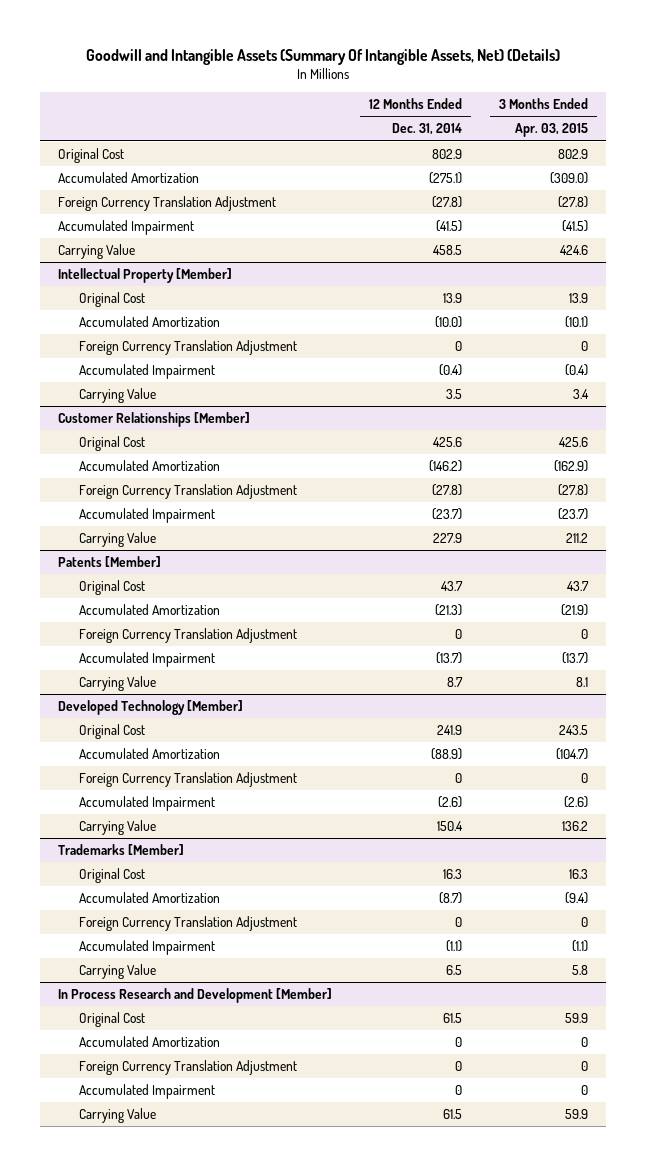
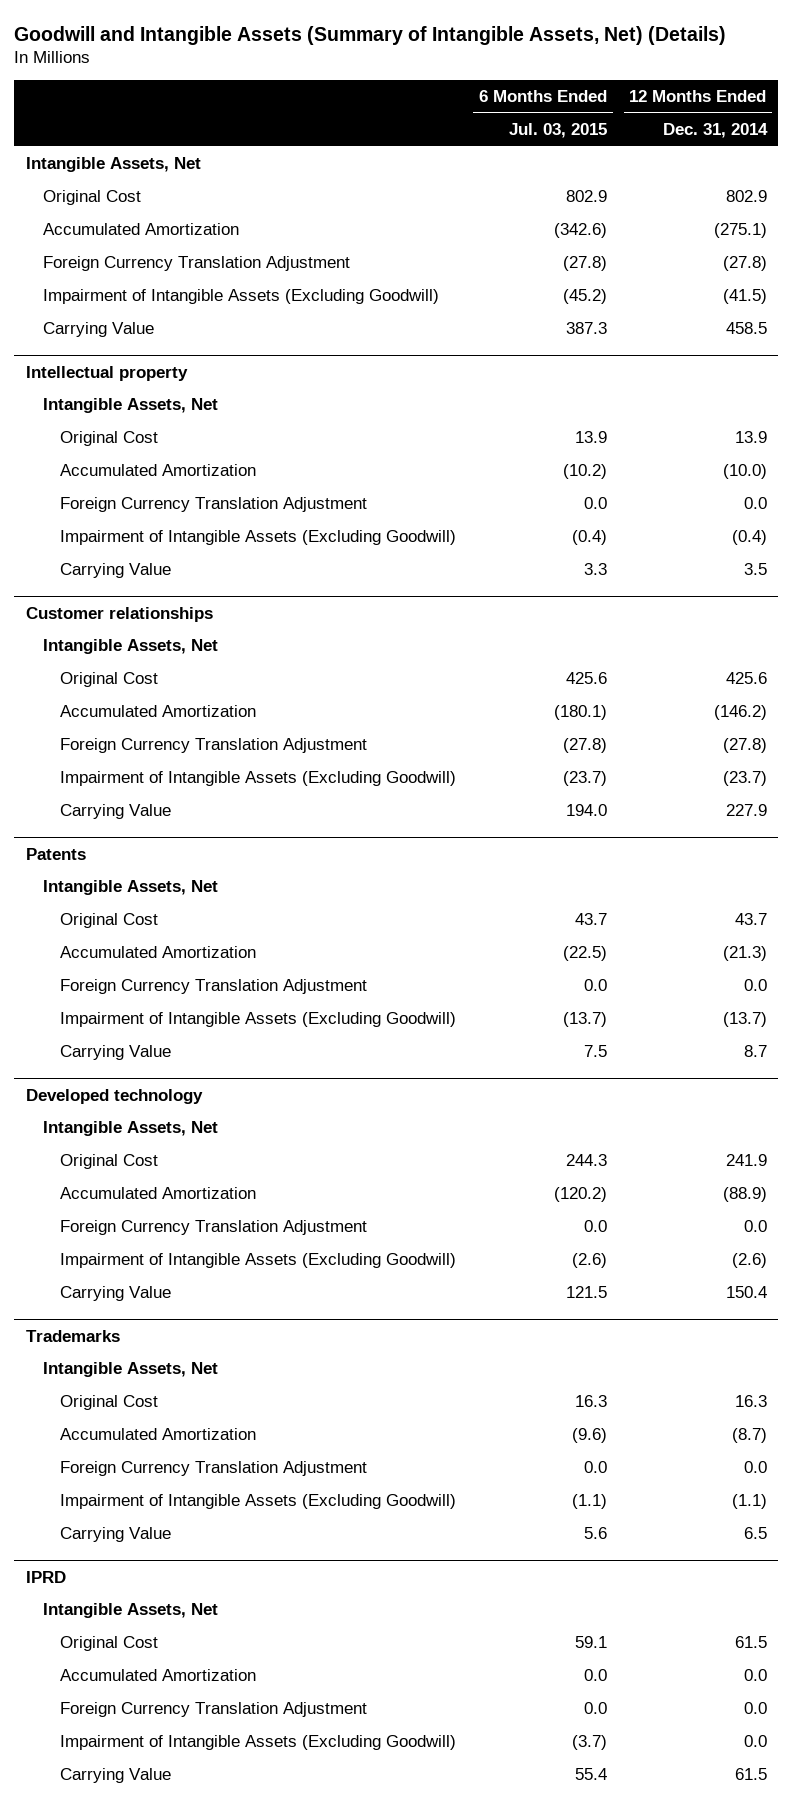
- Goodwill and Intangible Assets (Summary Of Intangible Assets, Net) (Details)
+ Goodwill and Intangible Assets (Summary of Intangible Assets, Net) (Details)
- | 12 Months Ended Dec. 31, 2014 | 3 Months Ended Apr. 03, 2015
+ | 6 Months Ended Jul. 03, 2015 | 12 Months Ended Dec. 31, 2014
+ Intangible Assets, Net
- Accumulated Impairment | (41.5) | (41.5)
+ Impairment of Intangible Assets (Excluding Goodwill) | (45.2) | (41.5)
- Intellectual Property [Member]
+ Intellectual property
+ Intangible Assets, Net
- Foreign Currency Translation Adjustment | 0 | 0
- Accumulated Impairment | (0.4) | (0.4)
+ Foreign Currency Translation Adjustment | 0.0 | 0.0
+ Impairment of Intangible Assets (Excluding Goodwill) | (0.4) | (0.4)
- Customer Relationships [Member]
+ Customer relationships
+ Intangible Assets, Net
- Accumulated Impairment | (23.7) | (23.7)
+ Impairment of Intangible Assets (Excluding Goodwill) | (23.7) | (23.7)
- Patents [Member]
+ Patents
+ Intangible Assets, Net
- Foreign Currency Translation Adjustment | 0 | 0
- Accumulated Impairment | (13.7) | (13.7)
+ Foreign Currency Translation Adjustment | 0.0 | 0.0
+ Impairment of Intangible Assets (Excluding Goodwill) | (13.7) | (13.7)
- Developed Technology [Member]
+ Developed technology
+ Intangible Assets, Net
- Foreign Currency Translation Adjustment | 0 | 0
- Accumulated Impairment | (2.6) | (2.6)
+ Foreign Currency Translation Adjustment | 0.0 | 0.0
+ Impairment of Intangible Assets (Excluding Goodwill) | (2.6) | (2.6)
- Trademarks [Member]
+ Trademarks
+ Intangible Assets, Net
- Foreign Currency Translation Adjustment | 0 | 0
- Accumulated Impairment | (1.1) | (1.1)
+ Foreign Currency Translation Adjustment | 0.0 | 0.0
+ Impairment of Intangible Assets (Excluding Goodwill) | (1.1) | (1.1)
- In Process Research and Development [Member]
+ IPRD
+ Intangible Assets, Net
- Accumulated Amortization | 0 | 0
- Foreign Currency Translation Adjustment | 0 | 0
- Accumulated Impairment | 0 | 0
+ Accumulated Amortization | 0.0 | 0.0
+ Foreign Currency Translation Adjustment | 0.0 | 0.0
+ Impairment of Intangible Assets (Excluding Goodwill) | (3.7) | 0.0

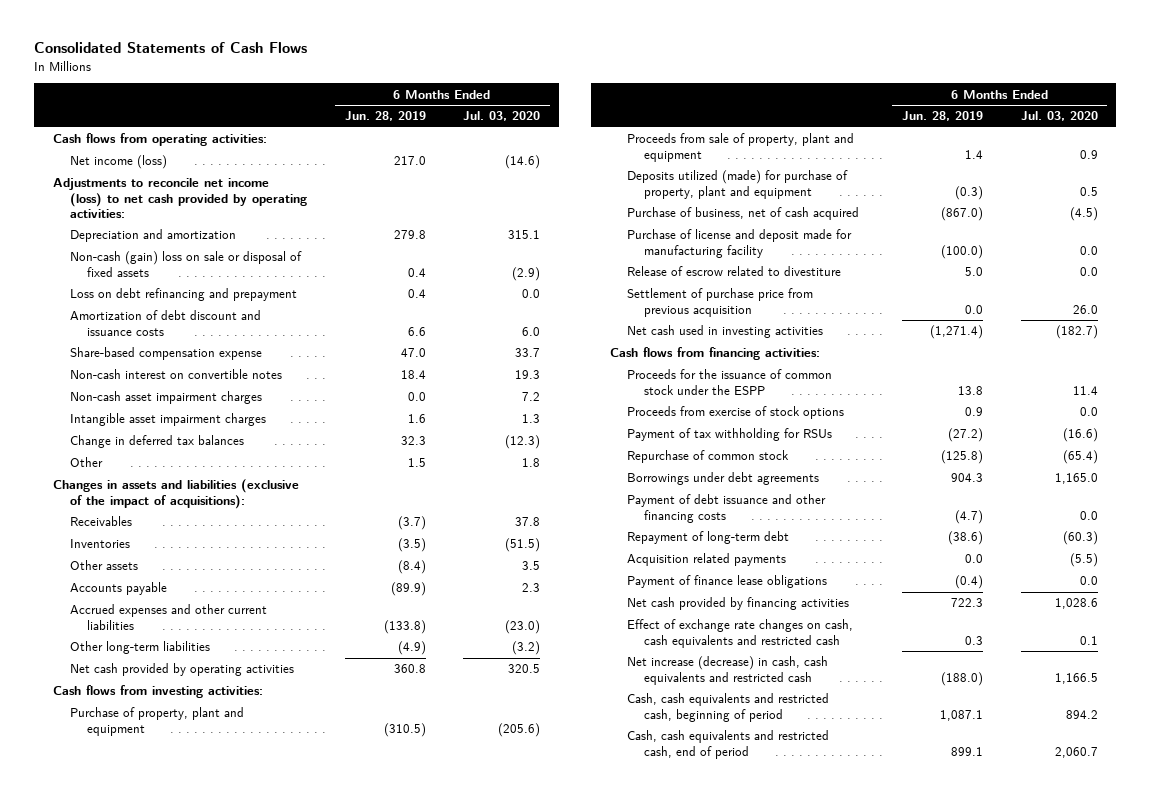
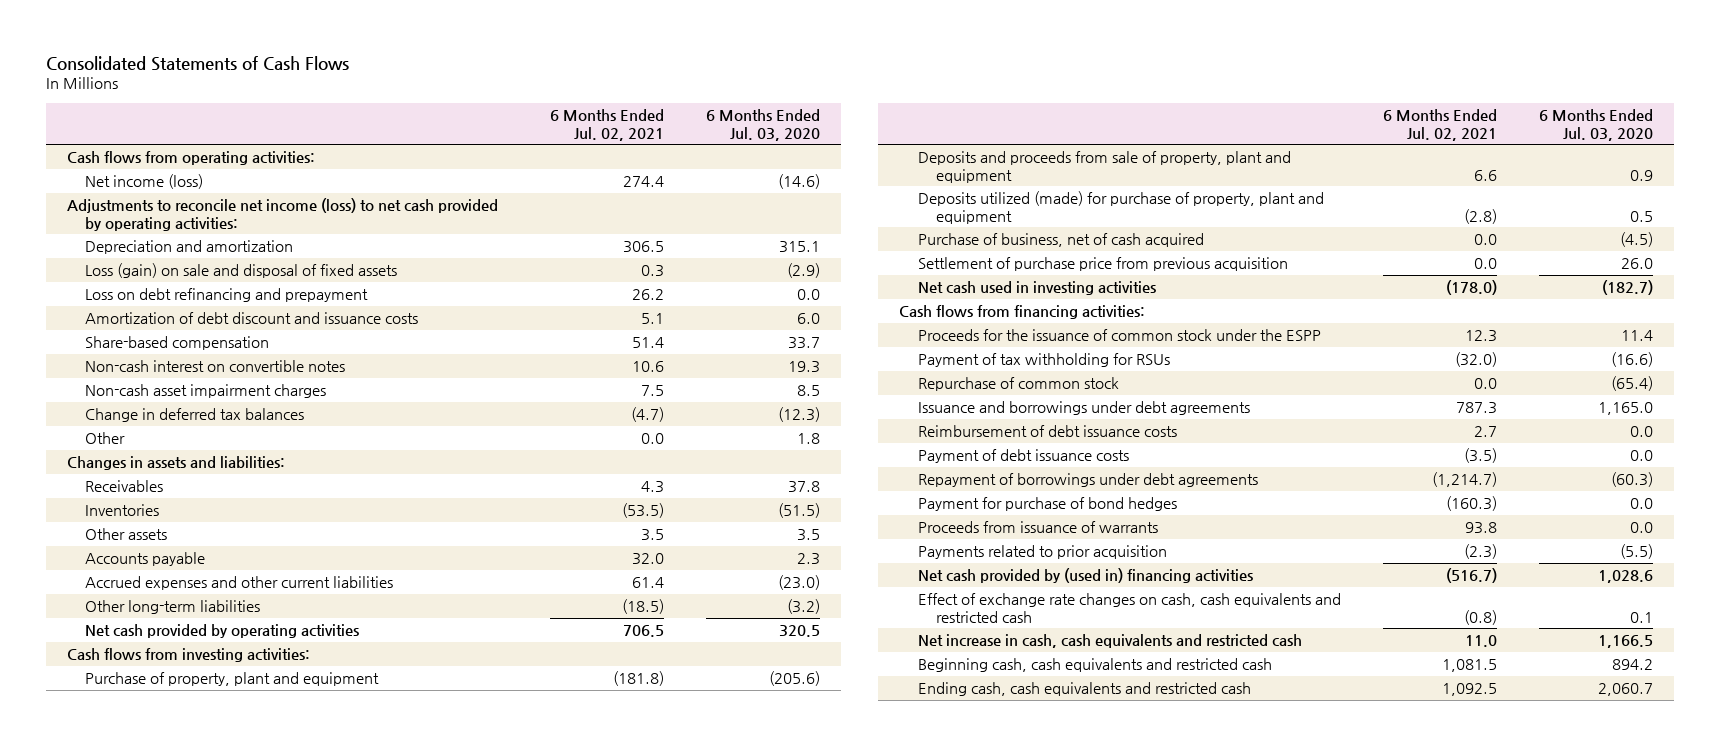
- | 6 Months Ended Jun. 28, 2019 | 6 Months Ended Jul. 03, 2020
+ | 6 Months Ended Jul. 02, 2021 | 6 Months Ended Jul. 03, 2020
- Non-cash (gain) loss on sale or disposal of fixed assets | 0.4 | (2.9)
+ Loss (gain) on sale and disposal of fixed assets | 0.3 | (2.9)
- Share-based compensation expense | 47.0 | 33.7
+ Share-based compensation | 51.4 | 33.7
- Non-cash asset impairment charges | 0.0 | 7.2
- Intangible asset impairment charges | 1.6 | 1.3
+ Non-cash asset impairment charges | 7.5 | 8.5
- Changes in assets and liabilities (exclusive of the impact of acquisitions):
+ Changes in assets and liabilities:
- Proceeds from sale of property, plant and equipment | 1.4 | 0.9
+ Deposits and proceeds from sale of property, plant and equipment | 6.6 | 0.9
- Purchase of license and deposit made for manufacturing facility | (100.0) | 0.0
- Release of escrow related to divestiture | 5.0 | 0.0
- Proceeds from exercise of stock options | 0.9 | 0.0
- Borrowings under debt agreements | 904.3 | 1,165.0
- Payment of debt issuance and other financing costs | (4.7) | 0.0
- Repayment of long-term debt | (38.6) | (60.3)
- Acquisition related payments | 0.0 | (5.5)
- Payment of finance lease obligations | (0.4) | 0.0
- Net cash provided by financing activities | 722.3 | 1,028.6
+ Issuance and borrowings under debt agreements | 787.3 | 1,165.0
+ Reimbursement of debt issuance costs | 2.7 | 0.0
+ Payment of debt issuance costs | (3.5) | 0.0
+ Repayment of borrowings under debt agreements | (1,214.7) | (60.3)
+ Payment for purchase of bond hedges | (160.3) | 0.0
+ Proceeds from issuance of warrants | 93.8 | 0.0
+ Payments related to prior acquisition | (2.3) | (5.5)
+ Net cash provided by (used in) financing activities | (516.7) | 1,028.6
- Net increase (decrease) in cash, cash equivalents and restricted cash | (188.0) | 1,166.5
- Cash, cash equivalents and restricted cash, beginning of period | 1,087.1 | 894.2
- Cash, cash equivalents and restricted cash, end of period | 899.1 | 2,060.7
+ Net increase in cash, cash equivalents and restricted cash | 11.0 | 1,166.5
+ Beginning cash, cash equivalents and restricted cash | 1,081.5 | 894.2
+ Ending cash, cash equivalents and restricted cash | 1,092.5 | 2,060.7

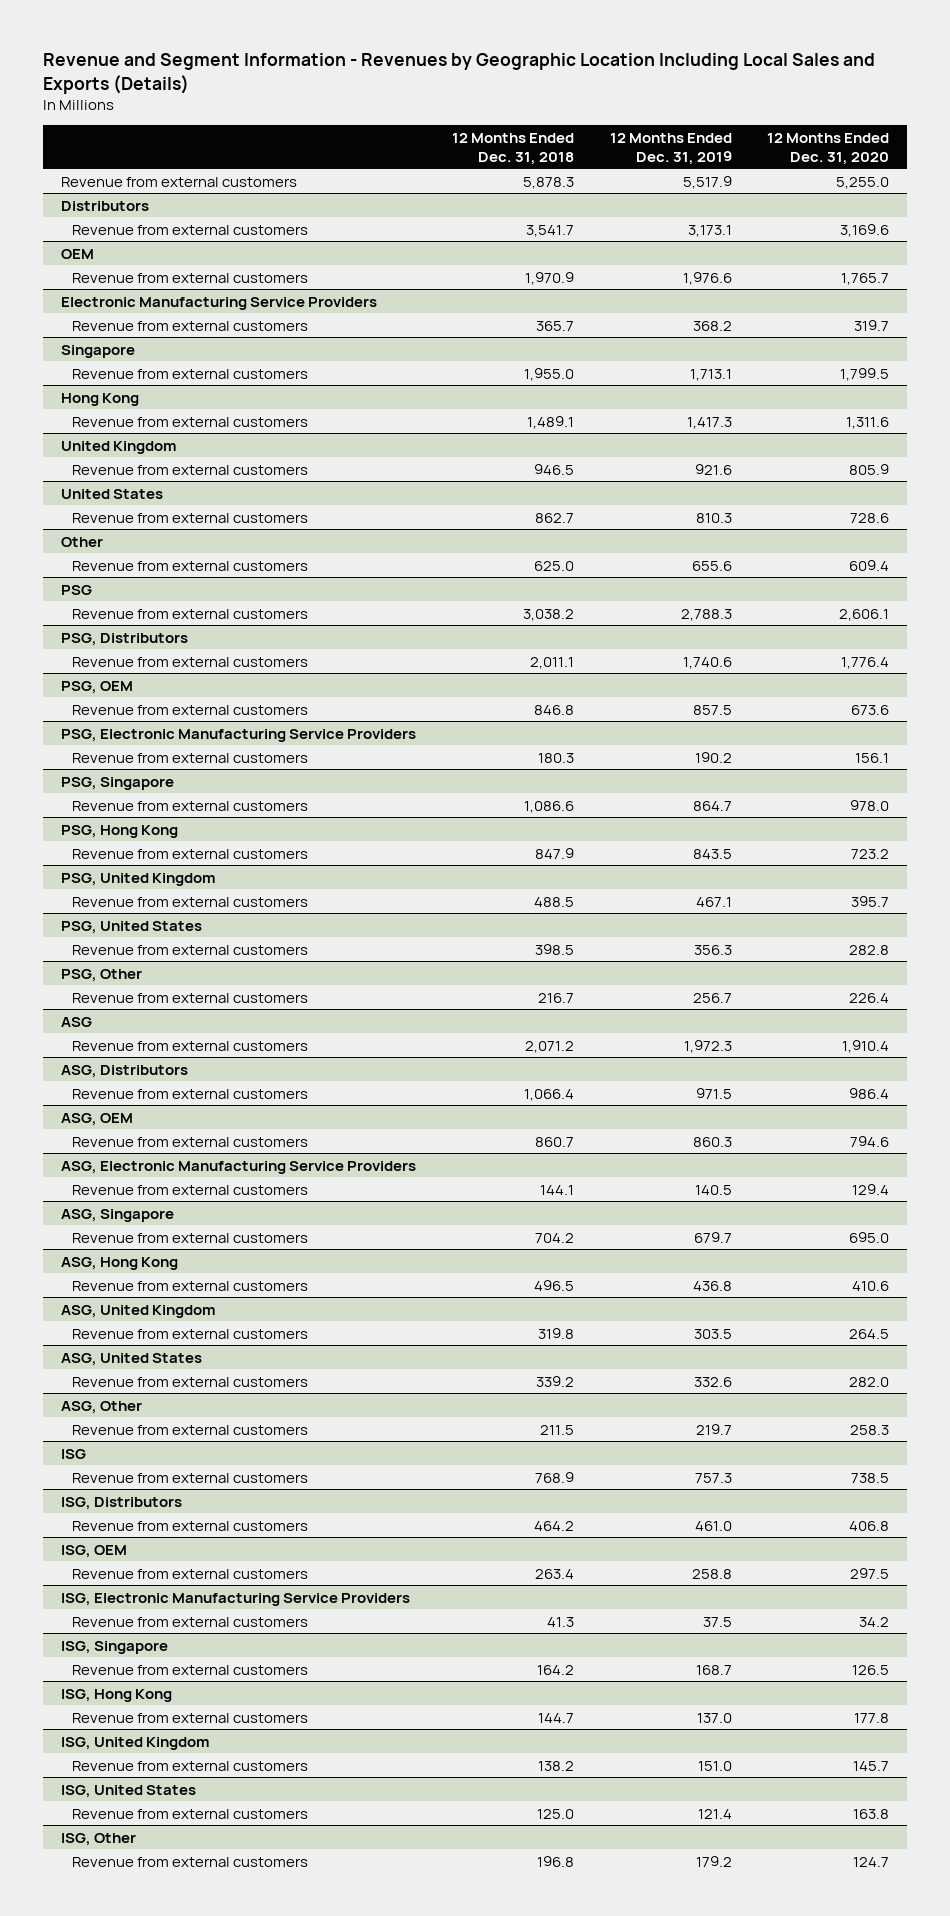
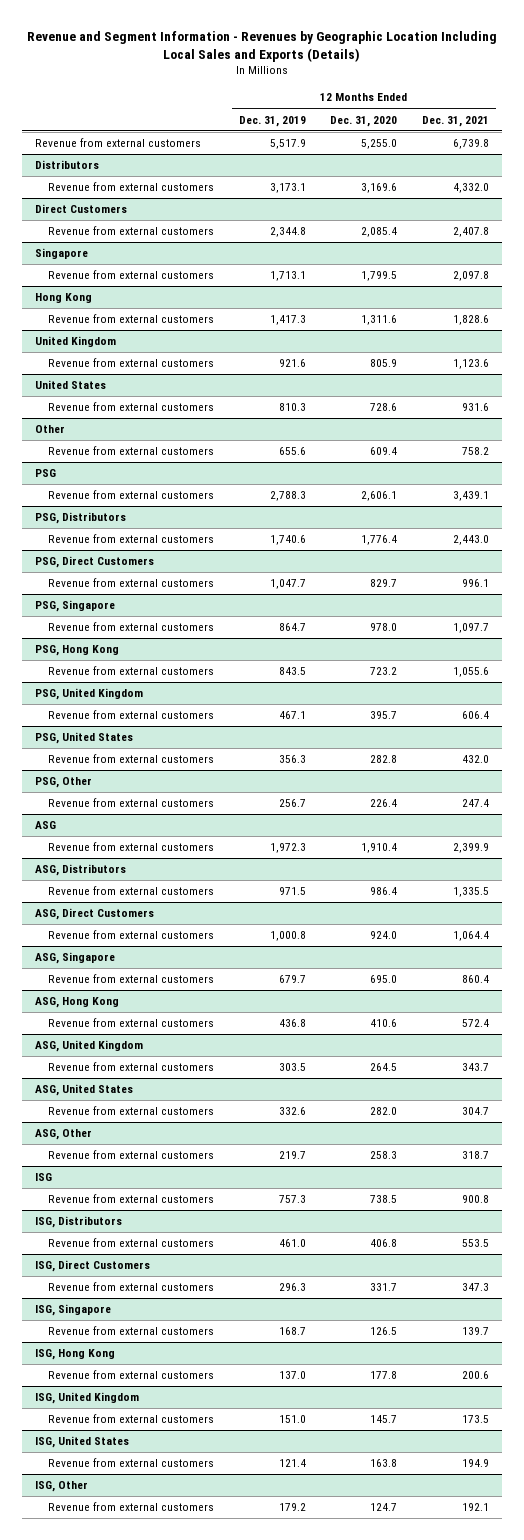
- | 12 Months Ended Dec. 31, 2018 | 12 Months Ended Dec. 31, 2019 | 12 Months Ended Dec. 31, 2020
+ | 12 Months Ended Dec. 31, 2019 | 12 Months Ended Dec. 31, 2020 | 12 Months Ended Dec. 31, 2021
- OEM
- Revenue from external customers | 1,970.9 | 1,976.6 | 1,765.7
- Electronic Manufacturing Service Providers
- Revenue from external customers | 365.7 | 368.2 | 319.7
+ Direct Customers
+ Revenue from external customers | 2,344.8 | 2,085.4 | 2,407.8
- PSG, OEM
- Revenue from external customers | 846.8 | 857.5 | 673.6
- PSG, Electronic Manufacturing Service Providers
- Revenue from external customers | 180.3 | 190.2 | 156.1
+ PSG, Direct Customers
+ Revenue from external customers | 1,047.7 | 829.7 | 996.1
- ASG, OEM
- Revenue from external customers | 860.7 | 860.3 | 794.6
- ASG, Electronic Manufacturing Service Providers
- Revenue from external customers | 144.1 | 140.5 | 129.4
+ ASG, Direct Customers
+ Revenue from external customers | 1,000.8 | 924.0 | 1,064.4
- ISG, OEM
- Revenue from external customers | 263.4 | 258.8 | 297.5
- ISG, Electronic Manufacturing Service Providers
- Revenue from external customers | 41.3 | 37.5 | 34.2
+ ISG, Direct Customers
+ Revenue from external customers | 296.3 | 331.7 | 347.3

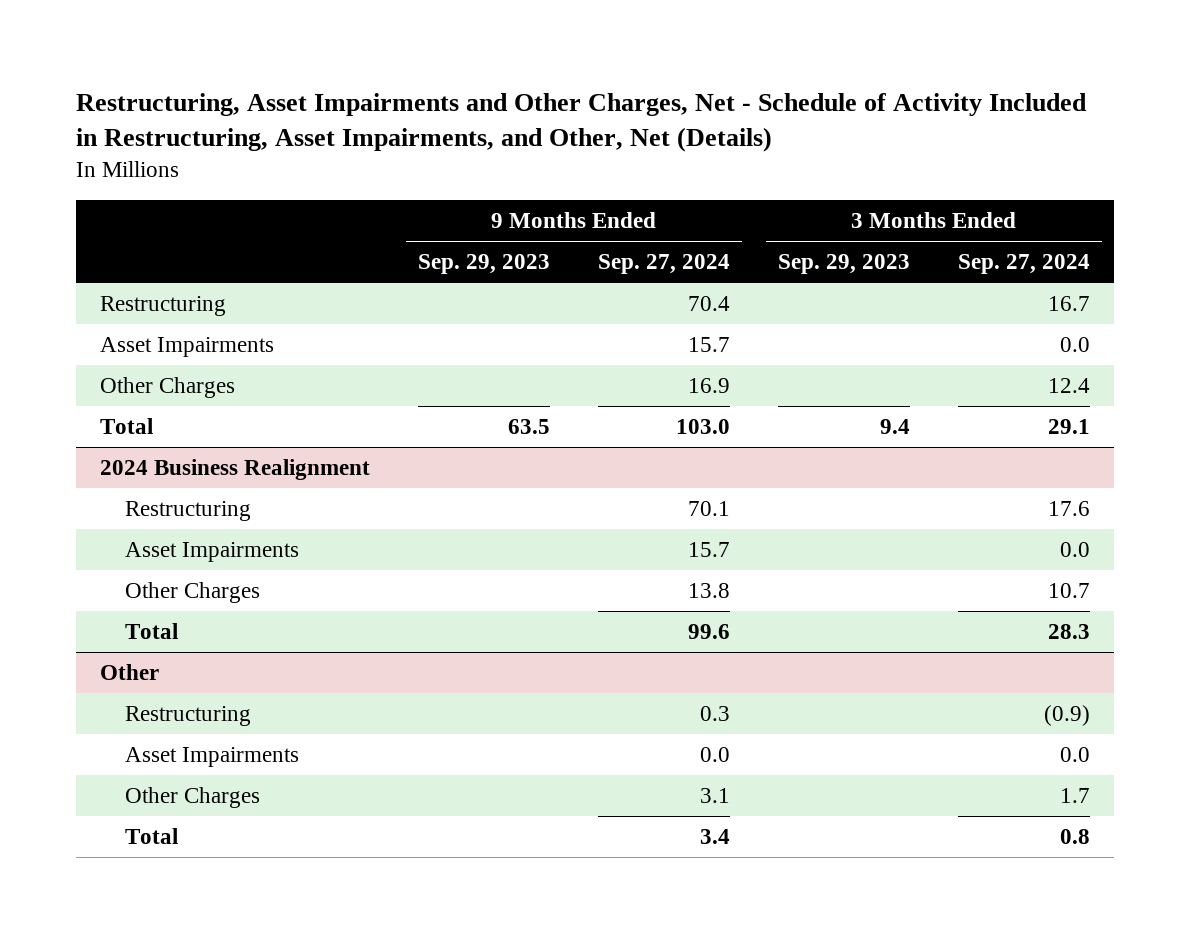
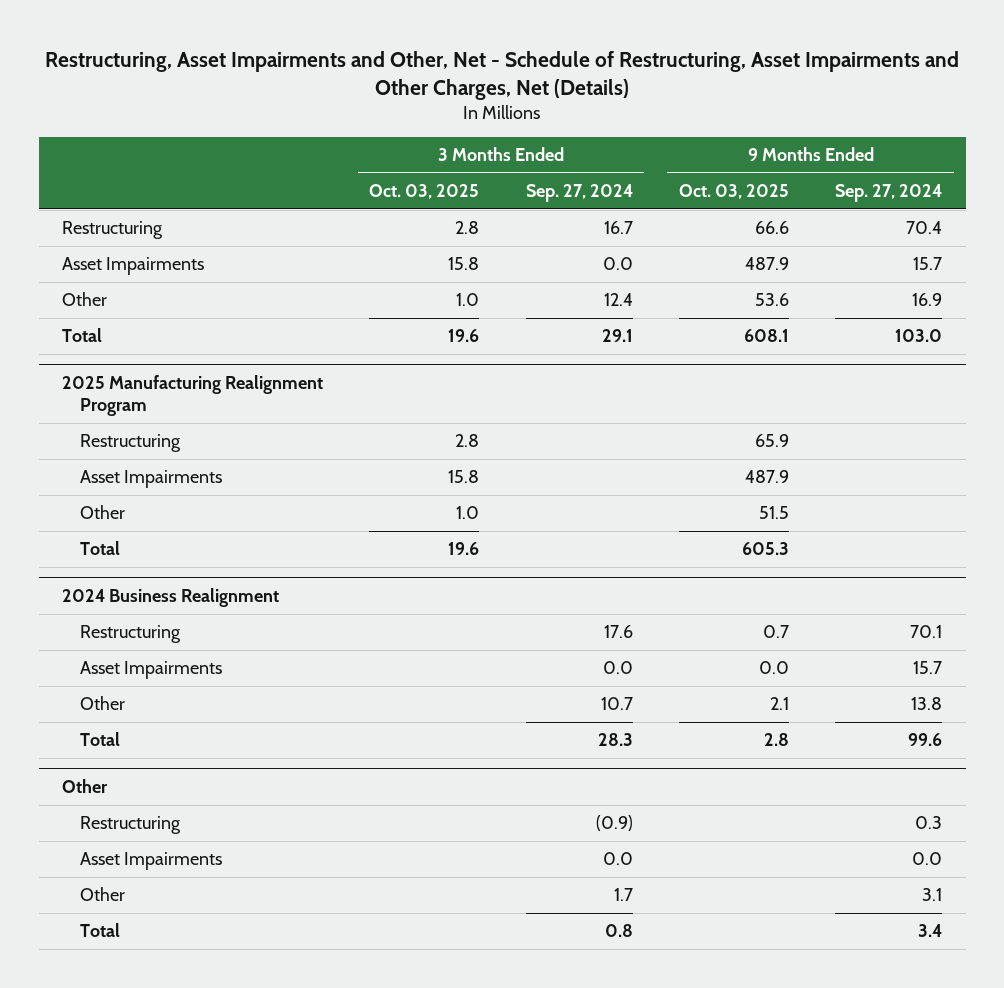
- Restructuring, Asset Impairments and Other Charges, Net - Schedule of Activity Included in Restructuring, Asset Impairments, and Other, Net (Details)
+ Restructuring, Asset Impairments and Other, Net - Schedule of Restructuring, Asset Impairments and Other Charges, Net (Details)
- | 9 Months Ended Sep. 29, 2023 | 9 Months Ended Sep. 27, 2024 | 3 Months Ended Sep. 29, 2023 | 3 Months Ended Sep. 27, 2024
+ | 3 Months Ended Oct. 03, 2025 | 3 Months Ended Sep. 27, 2024 | 9 Months Ended Oct. 03, 2025 | 9 Months Ended Sep. 27, 2024
- Other Charges | | 16.9 | | 12.4
+ Other | 1.0 | 12.4 | 53.6 | 16.9
+ 2025 Manufacturing Realignment Program
+ Restructuring | 2.8 | | 65.9 |
+ Asset Impairments | 15.8 | | 487.9 |
+ Other | 1.0 | | 51.5 |
+ Total | 19.6 | | 605.3 |
@ 2024 Business Realignment
- Other Charges | | 13.8 | | 10.7
+ Other | | 10.7 | 2.1 | 13.8
@ Other
- Other Charges | | 3.1 | | 1.7
+ Other | | 1.7 | | 3.1

